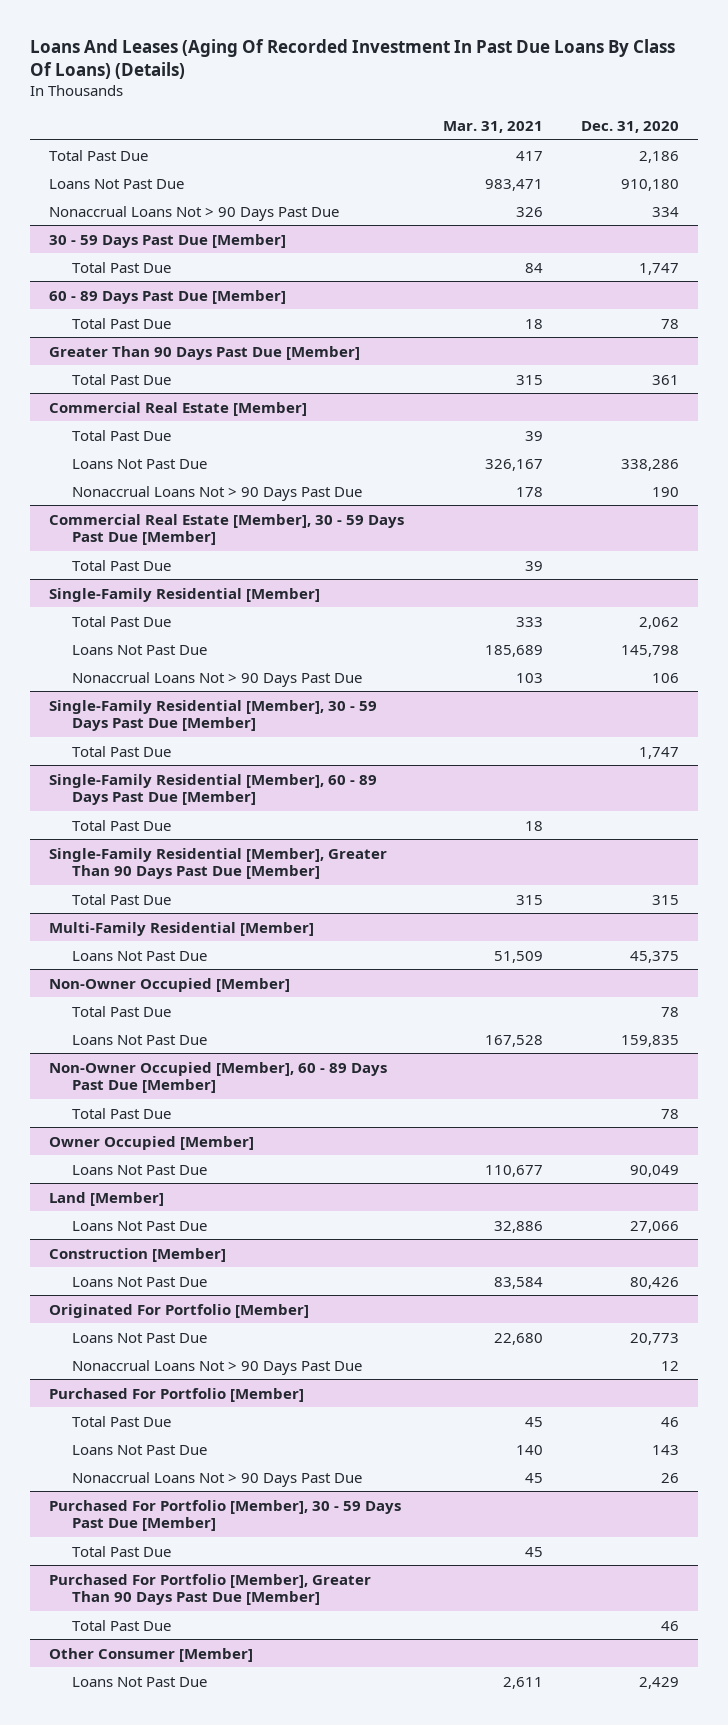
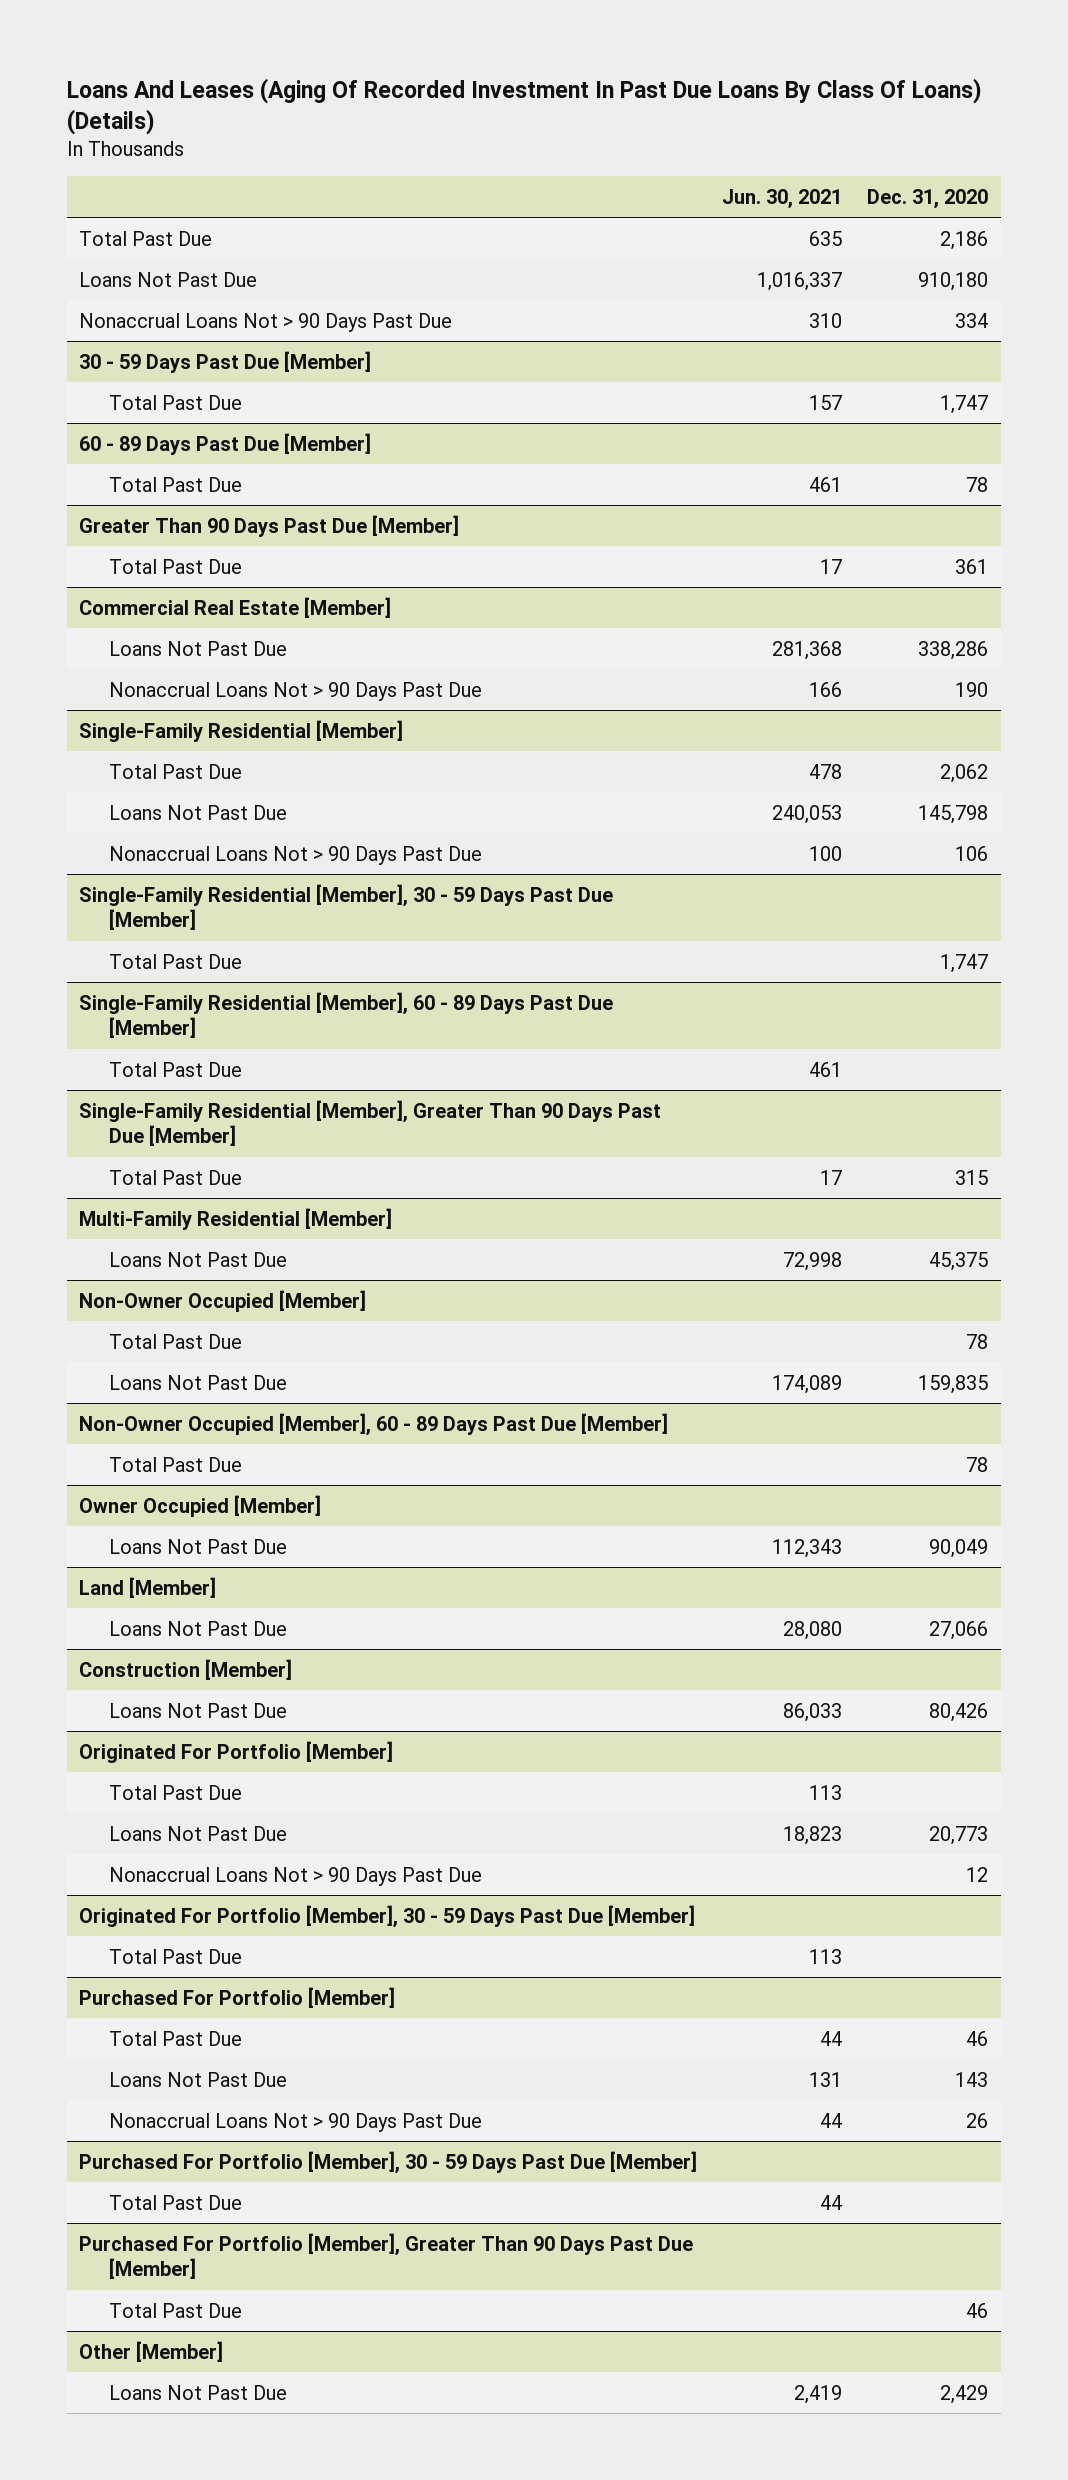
- | Mar. 31, 2021 | Dec. 31, 2020
+ | Jun. 30, 2021 | Dec. 31, 2020
@ Commercial Real Estate [Member]
- Total Past Due | 39 |
- Commercial Real Estate [Member], 30 - 59 Days Past Due [Member]
- Total Past Due | 39 |
@ Originated For Portfolio [Member]
+ Total Past Due | 113 |
+ Originated For Portfolio [Member], 30 - 59 Days Past Due [Member]
+ Total Past Due | 113 |
- Other Consumer [Member]
+ Other [Member]

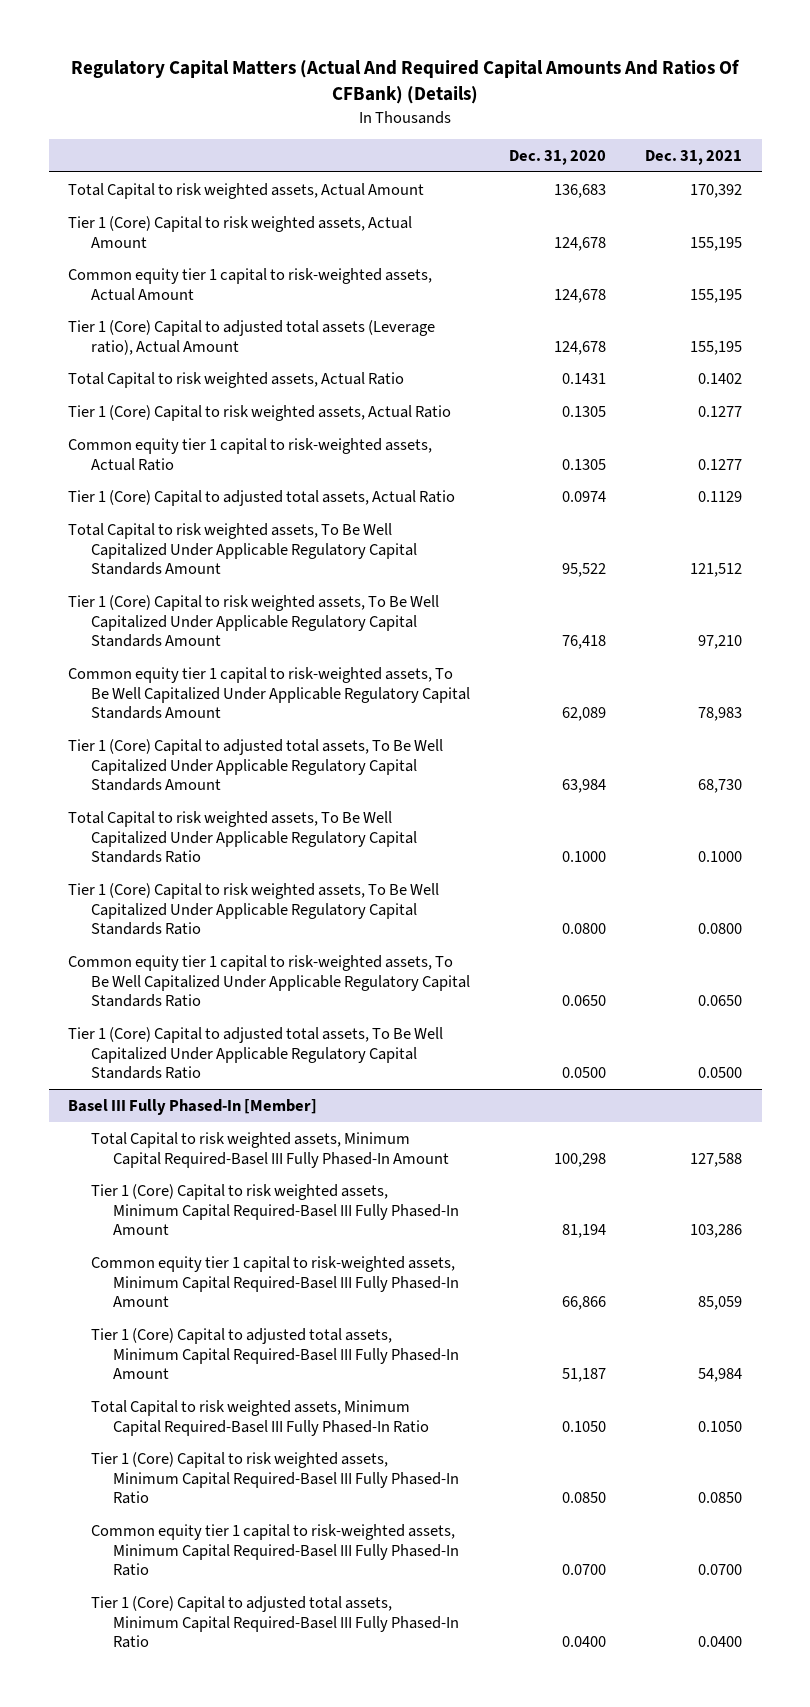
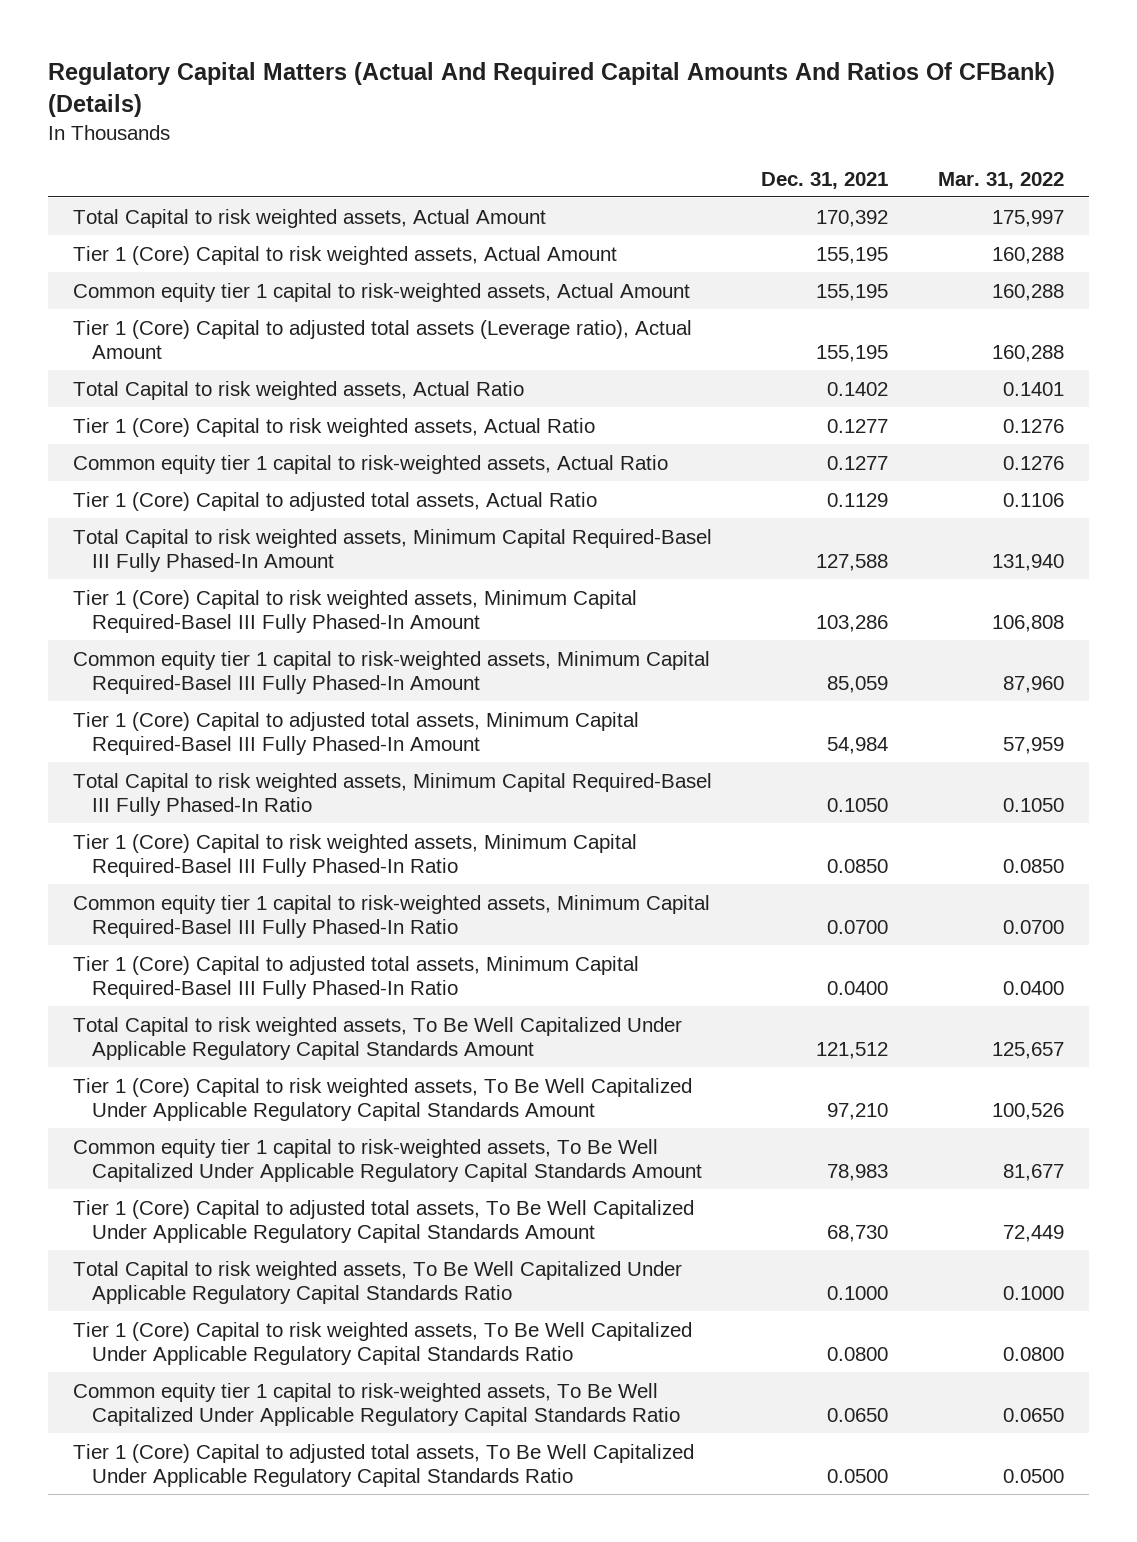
- | Dec. 31, 2020 | Dec. 31, 2021
+ | Dec. 31, 2021 | Mar. 31, 2022
- Basel III Fully Phased-In [Member]
moved down: Total Capital to risk weighted assets, To Be Well Capitalized Under Applicable Regulatory Capital Standards Amount | 121,512 | 125,657
moved down: Tier 1 (Core) Capital to risk weighted assets, To Be Well Capitalized Under Applicable Regulatory Capital Standards Amount | 97,210 | 100,526
moved down: Common equity tier 1 capital to risk-weighted assets, To Be Well Capitalized Under Applicable Regulatory Capital Standards Amount | 78,983 | 81,677
moved down: Tier 1 (Core) Capital to adjusted total assets, To Be Well Capitalized Under Applicable Regulatory Capital Standards Amount | 68,730 | 72,449
moved down: Total Capital to risk weighted assets, To Be Well Capitalized Under Applicable Regulatory Capital Standards Ratio | 0.1000 | 0.1000
moved down: Tier 1 (Core) Capital to risk weighted assets, To Be Well Capitalized Under Applicable Regulatory Capital Standards Ratio | 0.0800 | 0.0800
moved down: Common equity tier 1 capital to risk-weighted assets, To Be Well Capitalized Under Applicable Regulatory Capital Standards Ratio | 0.0650 | 0.0650
moved down: Tier 1 (Core) Capital to adjusted total assets, To Be Well Capitalized Under Applicable Regulatory Capital Standards Ratio | 0.0500 | 0.0500

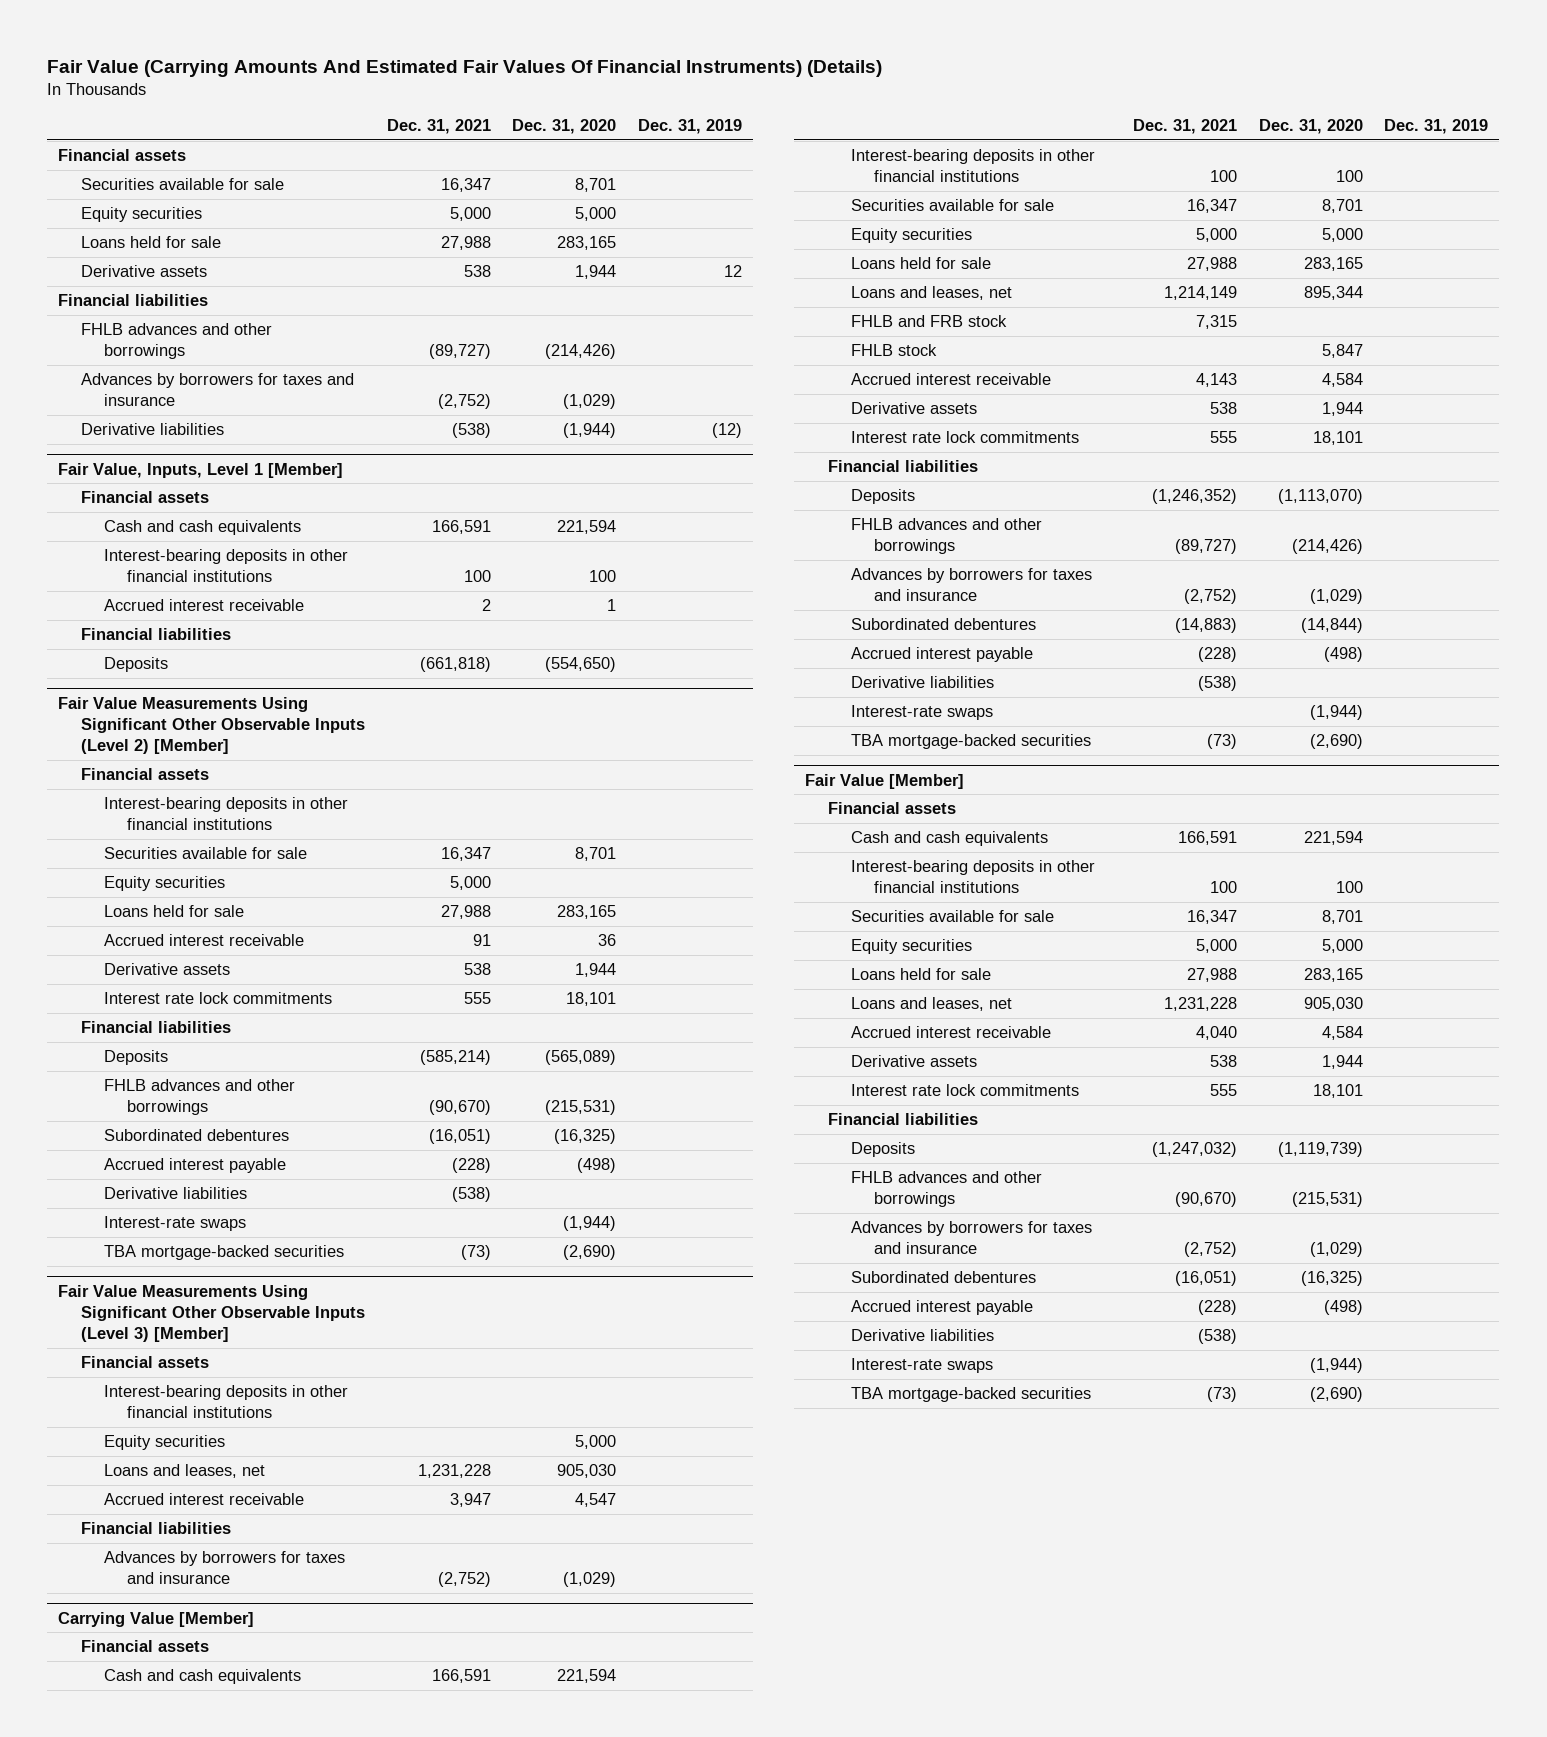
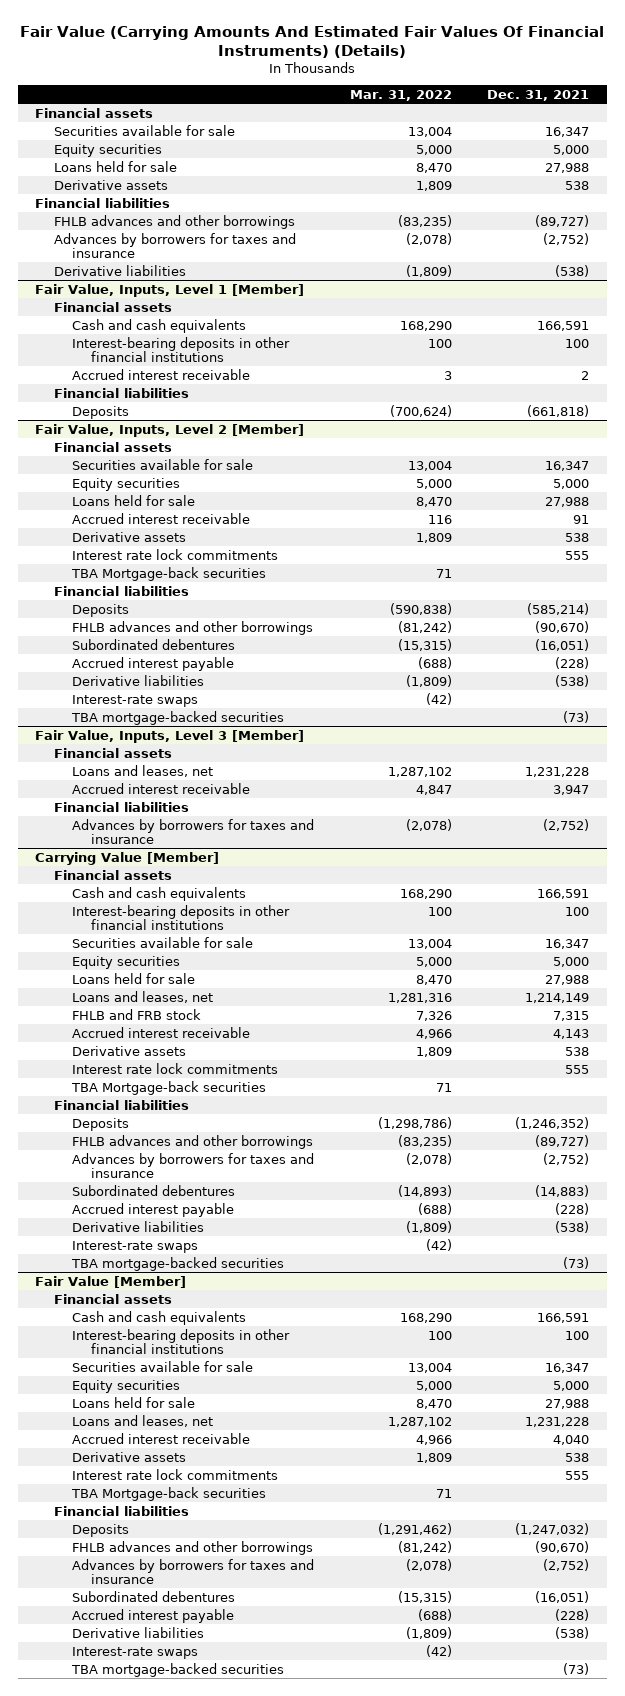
- | Dec. 31, 2021 | Dec. 31, 2020 | Dec. 31, 2019
+ | Mar. 31, 2022 | Dec. 31, 2021
- Fair Value Measurements Using Significant Other Observable Inputs (Level 2) [Member]
+ Fair Value, Inputs, Level 2 [Member]
- Interest-bearing deposits in other financial institutions
+ TBA Mortgage-back securities | 71 |
- Fair Value Measurements Using Significant Other Observable Inputs (Level 3) [Member]
+ Fair Value, Inputs, Level 3 [Member]
- Interest-bearing deposits in other financial institutions
- Equity securities | | 5,000 |
@ Carrying Value [Member]
- FHLB stock | | 5,847 |
+ TBA Mortgage-back securities | 71 |
@ Fair Value [Member]
+ TBA Mortgage-back securities | 71 |

